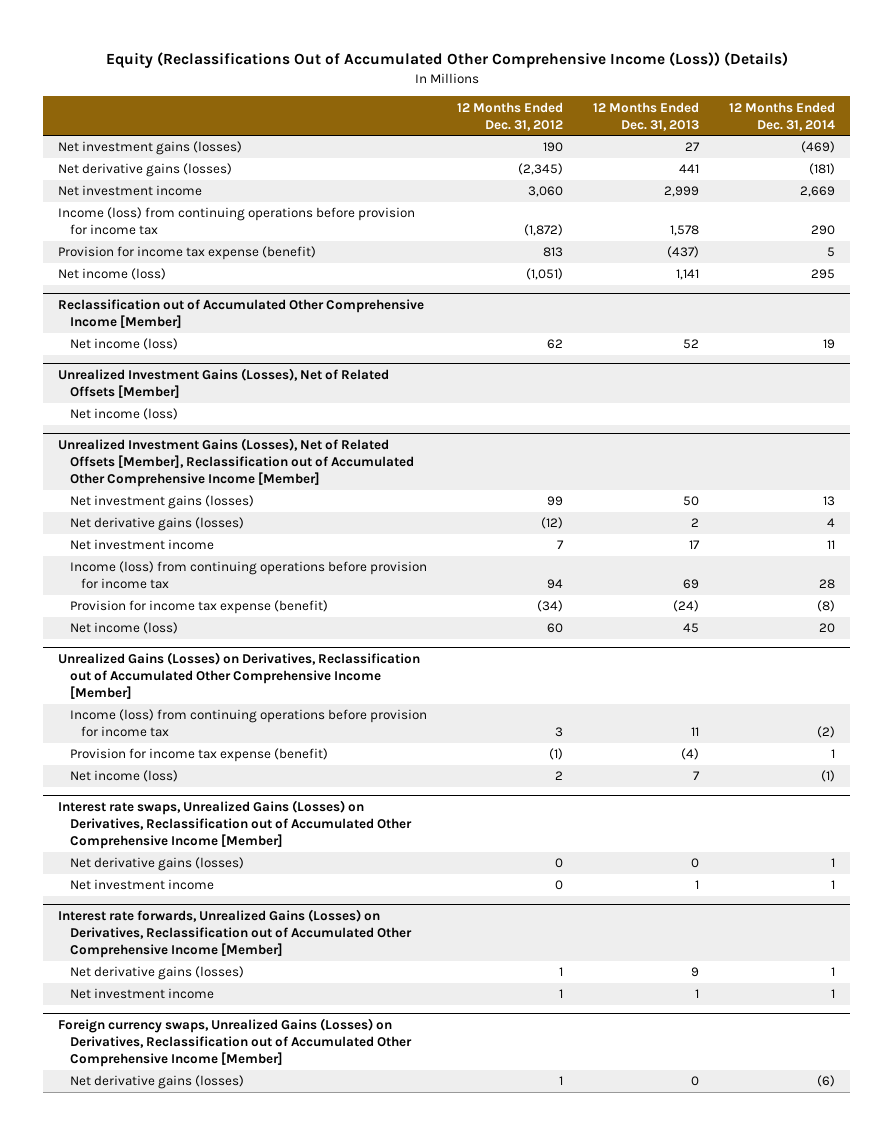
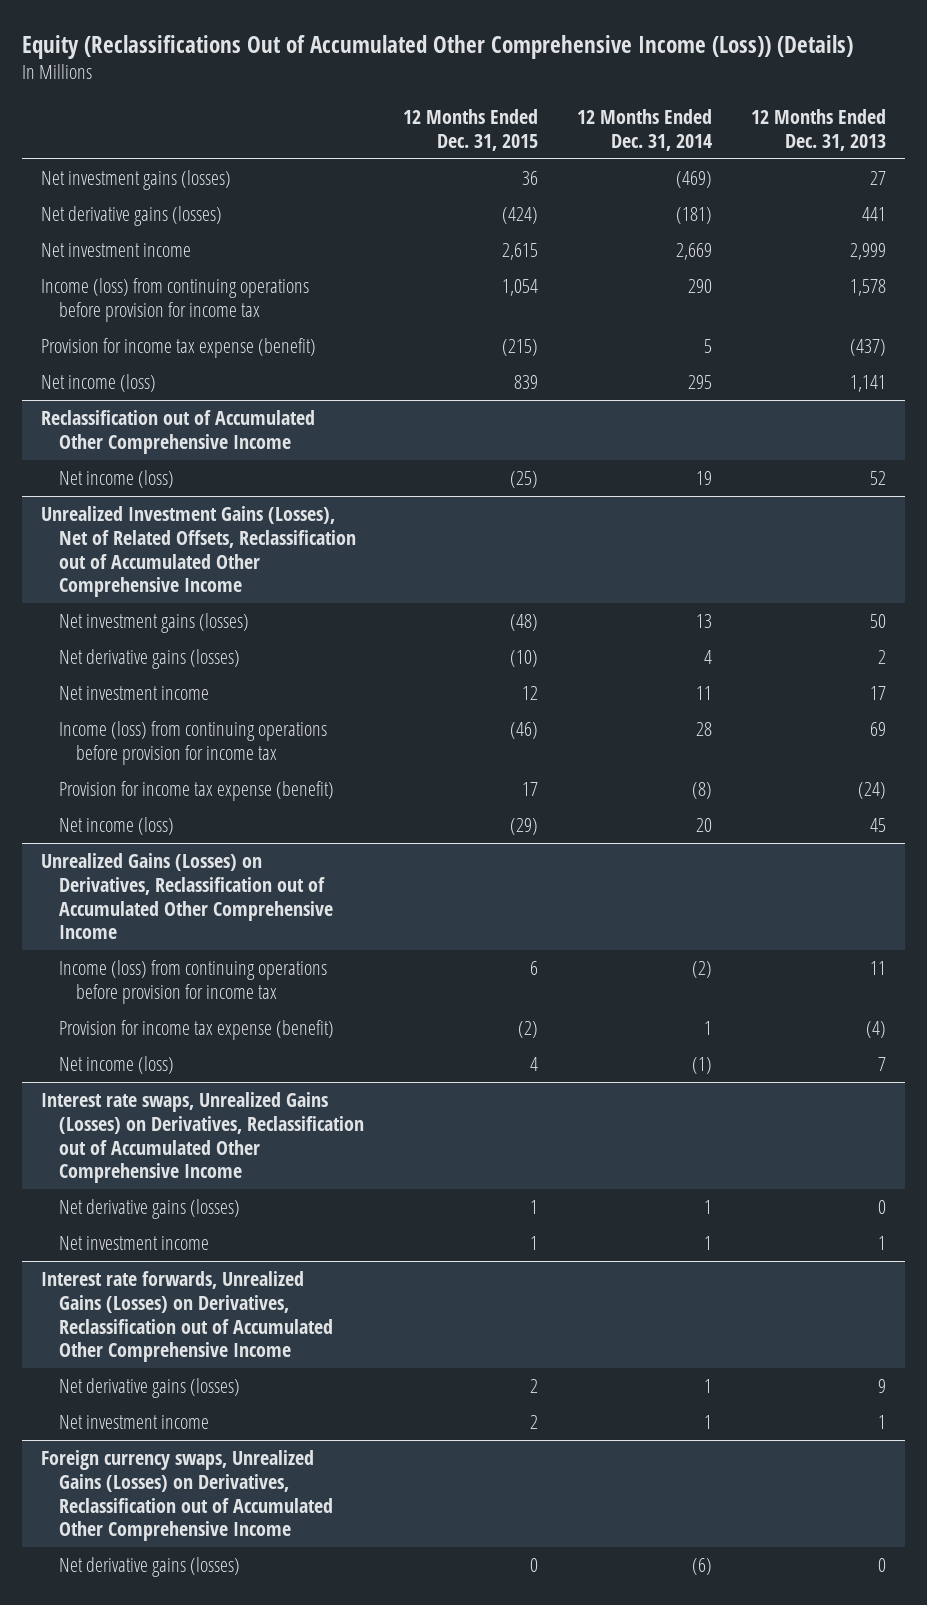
- | 12 Months Ended Dec. 31, 2012 | 12 Months Ended Dec. 31, 2013 | 12 Months Ended Dec. 31, 2014
+ | 12 Months Ended Dec. 31, 2015 | 12 Months Ended Dec. 31, 2014 | 12 Months Ended Dec. 31, 2013
- Reclassification out of Accumulated Other Comprehensive Income [Member]
+ Reclassification out of Accumulated Other Comprehensive Income
- Unrealized Investment Gains (Losses), Net of Related Offsets [Member]
- Net income (loss)
- Unrealized Investment Gains (Losses), Net of Related Offsets [Member], Reclassification out of Accumulated Other Comprehensive Income [Member]
+ Unrealized Investment Gains (Losses), Net of Related Offsets, Reclassification out of Accumulated Other Comprehensive Income
- Unrealized Gains (Losses) on Derivatives, Reclassification out of Accumulated Other Comprehensive Income [Member]
+ Unrealized Gains (Losses) on Derivatives, Reclassification out of Accumulated Other Comprehensive Income
- Interest rate swaps, Unrealized Gains (Losses) on Derivatives, Reclassification out of Accumulated Other Comprehensive Income [Member]
+ Interest rate swaps, Unrealized Gains (Losses) on Derivatives, Reclassification out of Accumulated Other Comprehensive Income
- Interest rate forwards, Unrealized Gains (Losses) on Derivatives, Reclassification out of Accumulated Other Comprehensive Income [Member]
+ Interest rate forwards, Unrealized Gains (Losses) on Derivatives, Reclassification out of Accumulated Other Comprehensive Income
- Foreign currency swaps, Unrealized Gains (Losses) on Derivatives, Reclassification out of Accumulated Other Comprehensive Income [Member]
+ Foreign currency swaps, Unrealized Gains (Losses) on Derivatives, Reclassification out of Accumulated Other Comprehensive Income

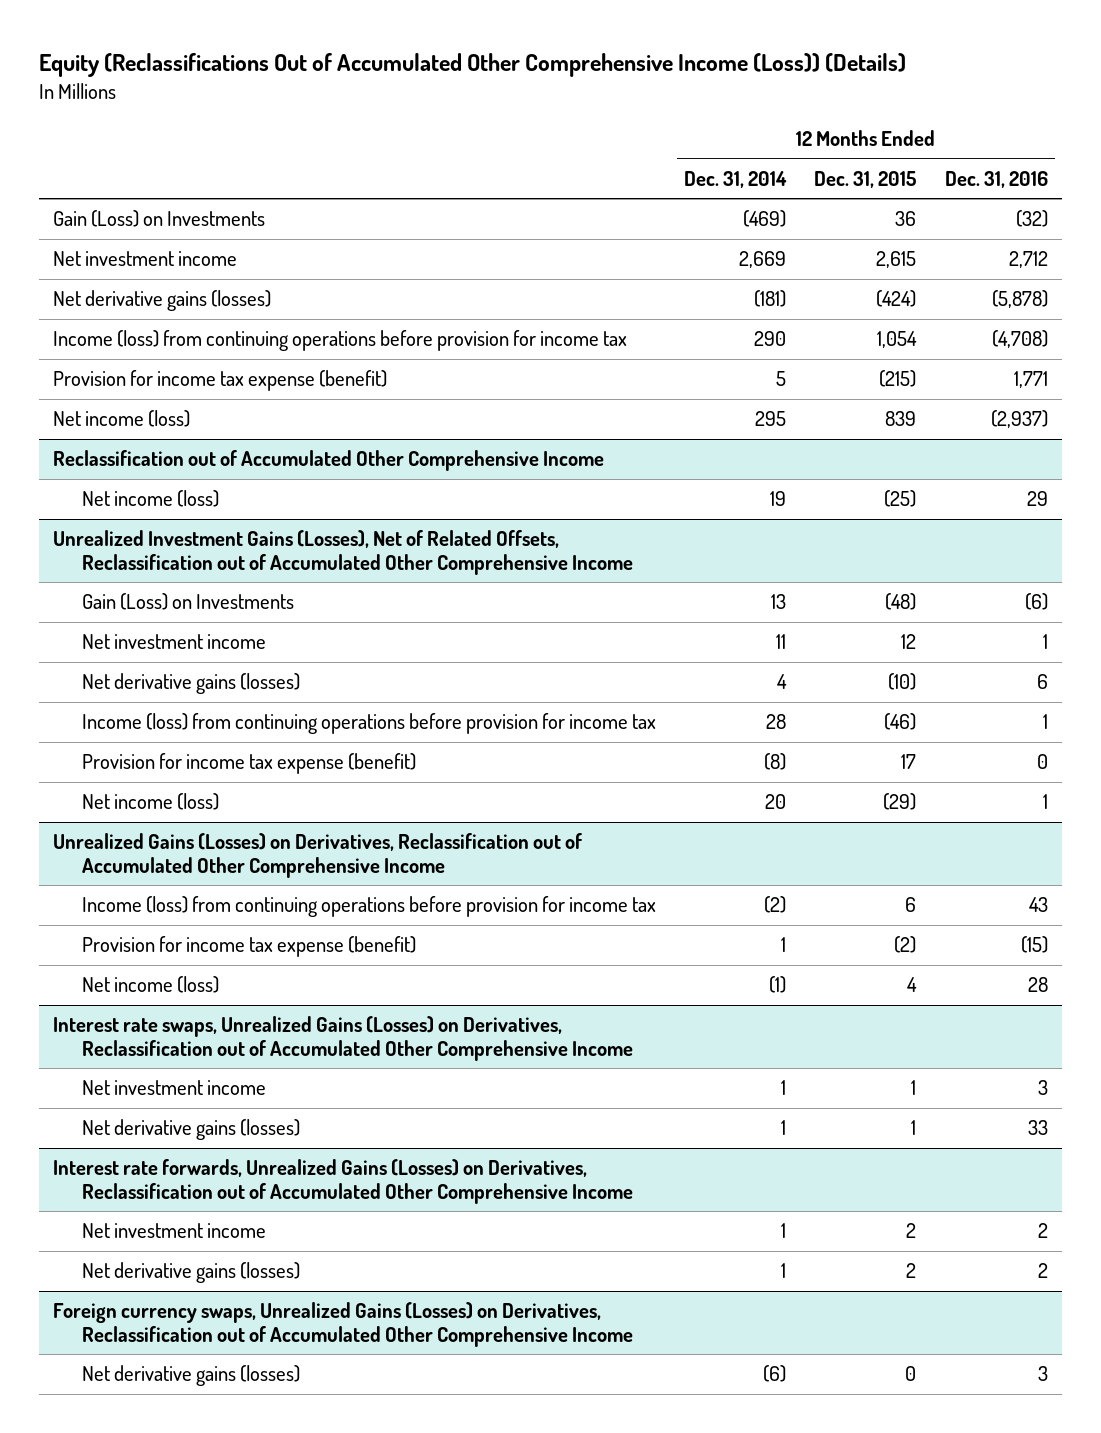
- | 12 Months Ended Dec. 31, 2015 | 12 Months Ended Dec. 31, 2014 | 12 Months Ended Dec. 31, 2013
+ | 12 Months Ended Dec. 31, 2014 | 12 Months Ended Dec. 31, 2015 | 12 Months Ended Dec. 31, 2016
- Net investment gains (losses) | 36 | (469) | 27
+ Gain (Loss) on Investments | (469) | 36 | (32)
moved down: Net derivative gains (losses) | (181) | (424) | (5,878)
@ Unrealized Investment Gains (Losses), Net of Related Offsets, Reclassification out of Accumulated Other Comprehensive Income
- Net investment gains (losses) | (48) | 13 | 50
+ Gain (Loss) on Investments | 13 | (48) | (6)
moved down: Net derivative gains (losses) | 4 | (10) | 6
@ Interest rate swaps, Unrealized Gains (Losses) on Derivatives, Reclassification out of Accumulated Other Comprehensive Income
moved down: Net derivative gains (losses) | 1 | 1 | 33
@ Interest rate forwards, Unrealized Gains (Losses) on Derivatives, Reclassification out of Accumulated Other Comprehensive Income
moved down: Net derivative gains (losses) | 1 | 2 | 2

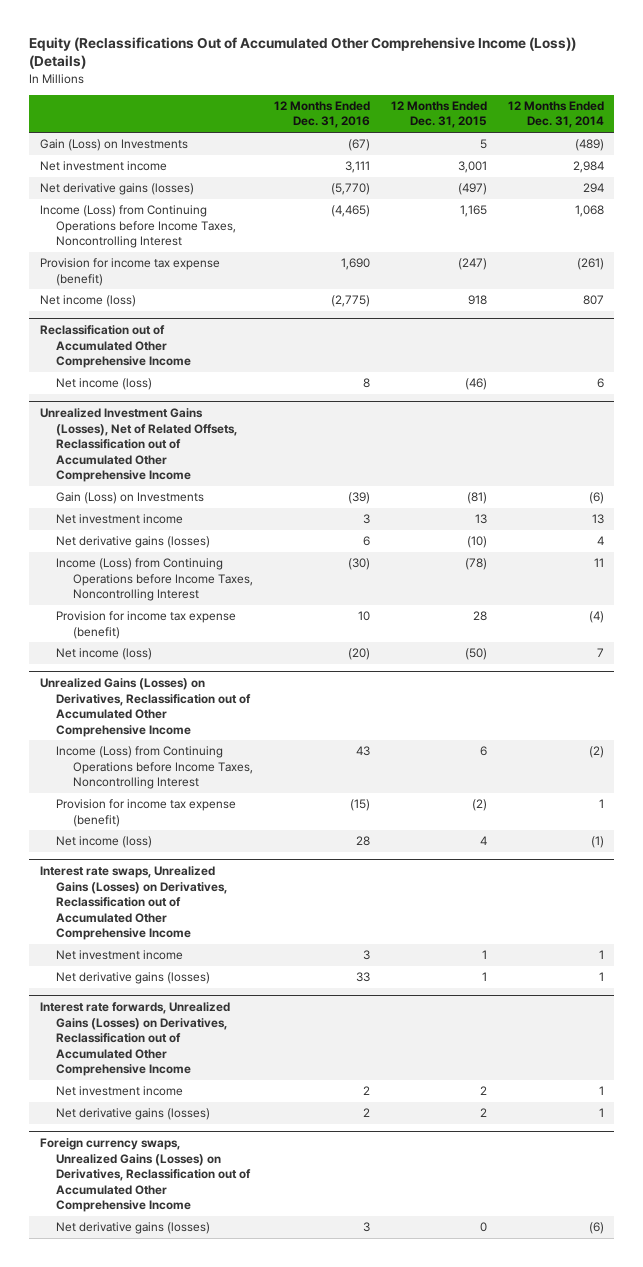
- | 12 Months Ended Dec. 31, 2014 | 12 Months Ended Dec. 31, 2015 | 12 Months Ended Dec. 31, 2016
+ | 12 Months Ended Dec. 31, 2016 | 12 Months Ended Dec. 31, 2015 | 12 Months Ended Dec. 31, 2014
- Gain (Loss) on Investments | (469) | 36 | (32)
- Net investment income | 2,669 | 2,615 | 2,712
- Net derivative gains (losses) | (181) | (424) | (5,878)
- Income (loss) from continuing operations before provision for income tax | 290 | 1,054 | (4,708)
- Provision for income tax expense (benefit) | 5 | (215) | 1,771
- Net income (loss) | 295 | 839 | (2,937)
+ Gain (Loss) on Investments | (67) | 5 | (489)
+ Net investment income | 3,111 | 3,001 | 2,984
+ Net derivative gains (losses) | (5,770) | (497) | 294
+ Income (Loss) from Continuing Operations before Income Taxes, Noncontrolling Interest | (4,465) | 1,165 | 1,068
+ Provision for income tax expense (benefit) | 1,690 | (247) | (261)
+ Net income (loss) | (2,775) | 918 | 807
@ Reclassification out of Accumulated Other Comprehensive Income
- Net income (loss) | 19 | (25) | 29
+ Net income (loss) | 8 | (46) | 6
@ Unrealized Investment Gains (Losses), Net of Related Offsets, Reclassification out of Accumulated Other Comprehensive Income
- Gain (Loss) on Investments | 13 | (48) | (6)
- Net investment income | 11 | 12 | 1
+ Gain (Loss) on Investments | (39) | (81) | (6)
+ Net investment income | 3 | 13 | 13
- Income (loss) from continuing operations before provision for income tax | 28 | (46) | 1
- Provision for income tax expense (benefit) | (8) | 17 | 0
- Net income (loss) | 20 | (29) | 1
+ Income (Loss) from Continuing Operations before Income Taxes, Noncontrolling Interest | (30) | (78) | 11
+ Provision for income tax expense (benefit) | 10 | 28 | (4)
+ Net income (loss) | (20) | (50) | 7
@ Unrealized Gains (Losses) on Derivatives, Reclassification out of Accumulated Other Comprehensive Income
- Income (loss) from continuing operations before provision for income tax | (2) | 6 | 43
+ Income (Loss) from Continuing Operations before Income Taxes, Noncontrolling Interest | 43 | 6 | (2)

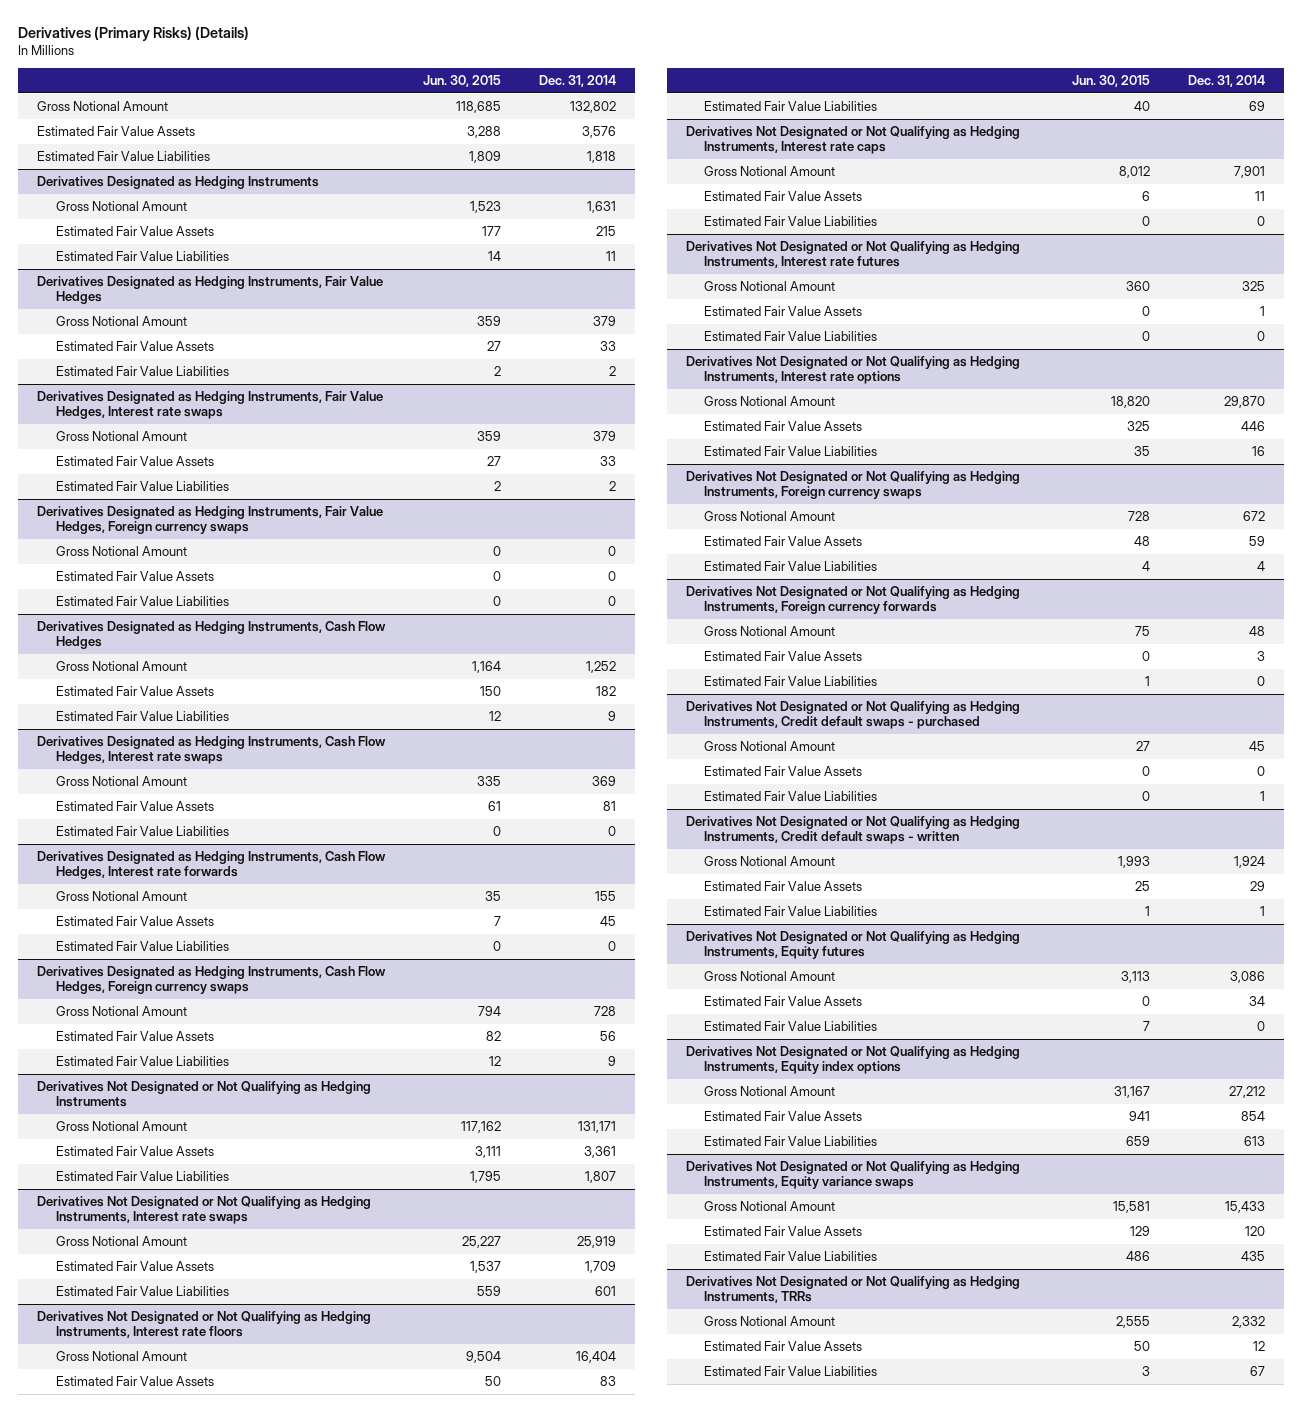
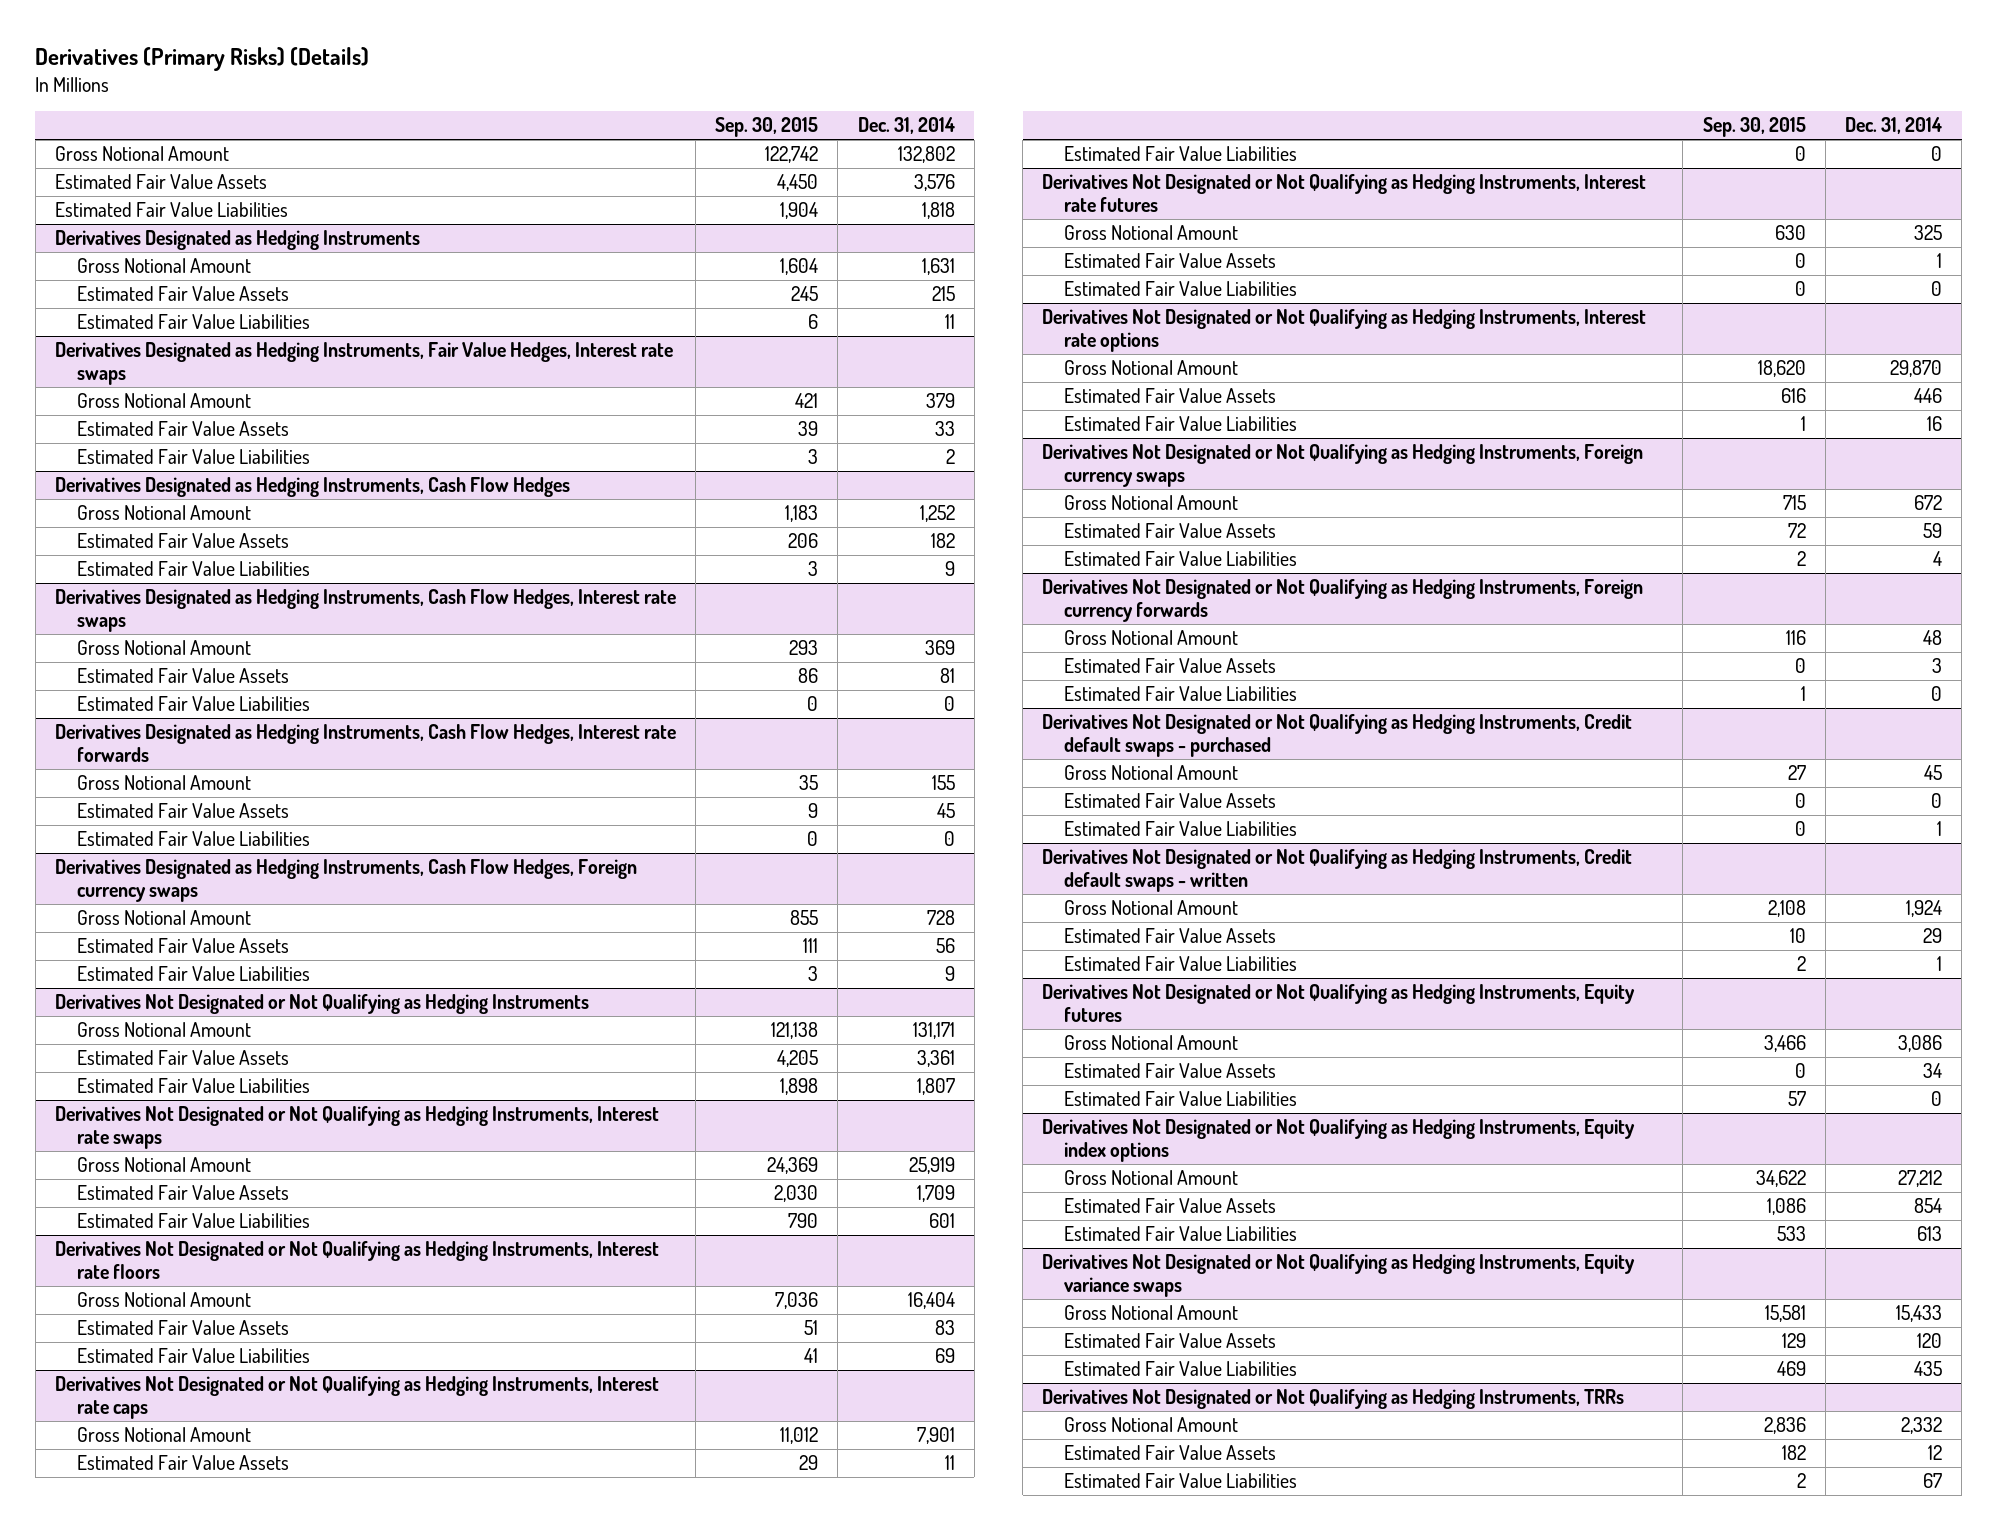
- | Jun. 30, 2015 | Dec. 31, 2014
+ | Sep. 30, 2015 | Dec. 31, 2014
- Derivatives Designated as Hedging Instruments, Fair Value Hedges
- Gross Notional Amount | 359 | 379
- Estimated Fair Value Assets | 27 | 33
- Estimated Fair Value Liabilities | 2 | 2
- Derivatives Designated as Hedging Instruments, Fair Value Hedges, Foreign currency swaps
- Gross Notional Amount | 0 | 0
- Estimated Fair Value Assets | 0 | 0
- Estimated Fair Value Liabilities | 0 | 0

